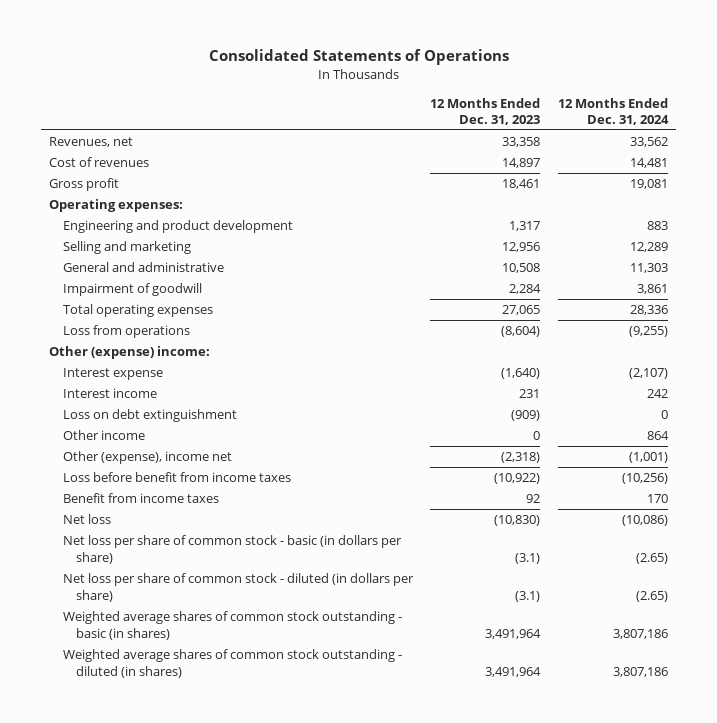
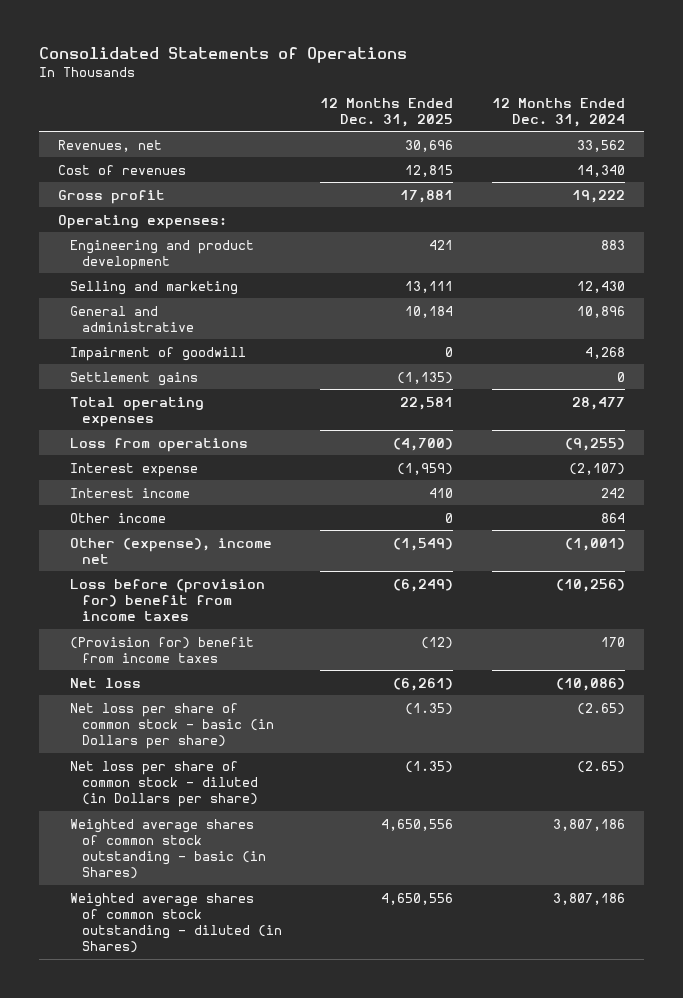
- | 12 Months Ended Dec. 31, 2023 | 12 Months Ended Dec. 31, 2024
+ | 12 Months Ended Dec. 31, 2025 | 12 Months Ended Dec. 31, 2024
- Cost of revenues | 14,897 | 14,481
- Gross profit | 18,461 | 19,081
+ Cost of revenues | 12,815 | 14,340
+ Gross profit | 17,881 | 19,222
- Selling and marketing | 12,956 | 12,289
- General and administrative | 10,508 | 11,303
- Impairment of goodwill | 2,284 | 3,861
- Total operating expenses | 27,065 | 28,336
+ Selling and marketing | 13,111 | 12,430
+ General and administrative | 10,184 | 10,896
+ Impairment of goodwill | 0 | 4,268
+ Settlement gains | (1,135) | 0
+ Total operating expenses | 22,581 | 28,477
- Other (expense) income:
- Loss on debt extinguishment | (909) | 0
- Loss before benefit from income taxes | (10,922) | (10,256)
- Benefit from income taxes | 92 | 170
+ Loss before (provision for) benefit from income taxes | (6,249) | (10,256)
+ (Provision for) benefit from income taxes | (12) | 170
- Net loss per share of common stock - basic (in dollars per share) | (3.1) | (2.65)
- Net loss per share of common stock - diluted (in dollars per share) | (3.1) | (2.65)
- Weighted average shares of common stock outstanding - basic (in shares) | 3,491,964 | 3,807,186
- Weighted average shares of common stock outstanding - diluted (in shares) | 3,491,964 | 3,807,186
+ Net loss per share of common stock - basic (in Dollars per share) | (1.35) | (2.65)
+ Net loss per share of common stock - diluted (in Dollars per share) | (1.35) | (2.65)
+ Weighted average shares of common stock outstanding - basic (in Shares) | 4,650,556 | 3,807,186
+ Weighted average shares of common stock outstanding - diluted (in Shares) | 4,650,556 | 3,807,186

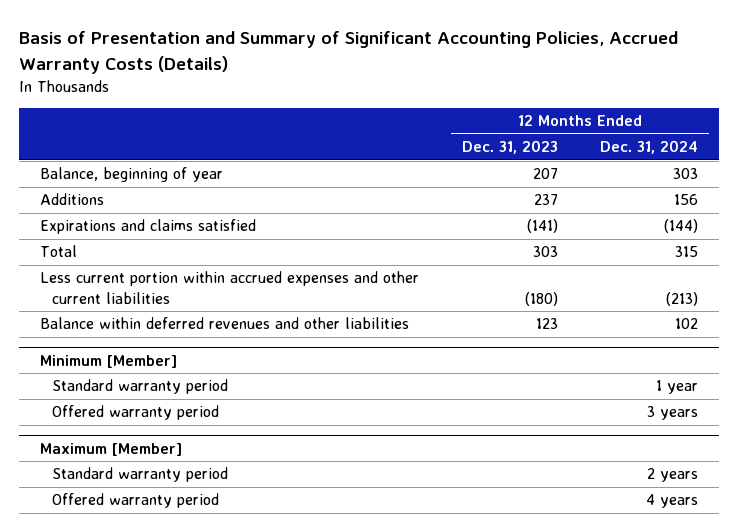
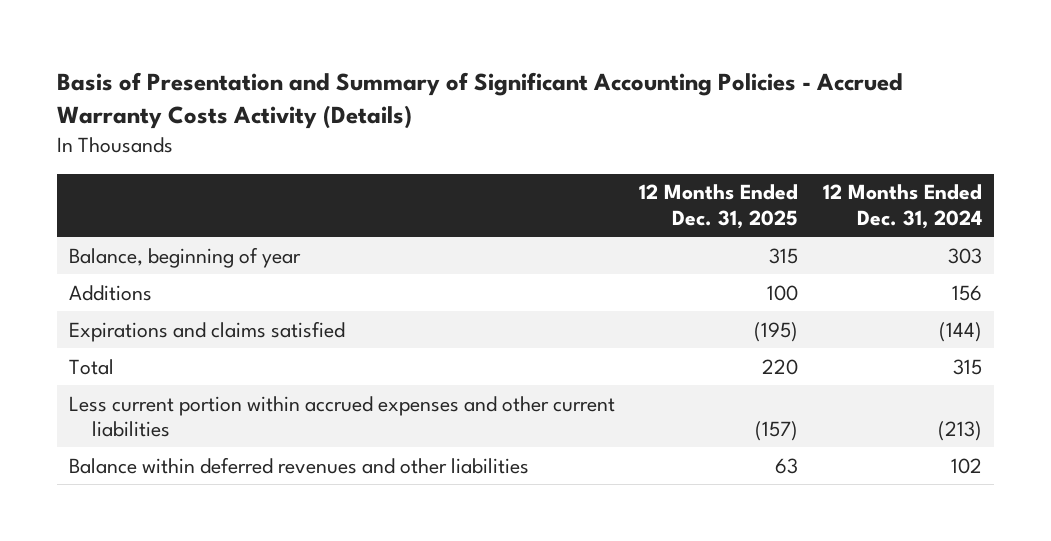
- Basis of Presentation and Summary of Significant Accounting Policies, Accrued Warranty Costs (Details)
+ Basis of Presentation and Summary of Significant Accounting Policies - Accrued Warranty Costs Activity (Details)
- | 12 Months Ended Dec. 31, 2023 | 12 Months Ended Dec. 31, 2024
+ | 12 Months Ended Dec. 31, 2025 | 12 Months Ended Dec. 31, 2024
- Minimum [Member]
- Standard warranty period | | 1 year
- Offered warranty period | | 3 years
- Maximum [Member]
- Standard warranty period | | 2 years
- Offered warranty period | | 4 years

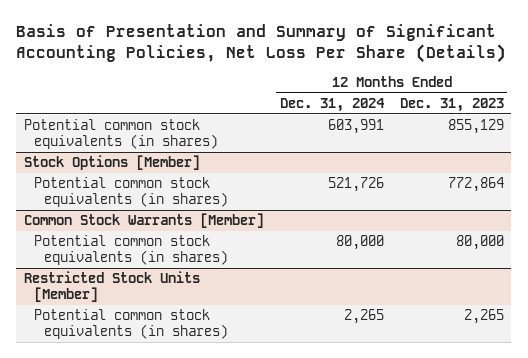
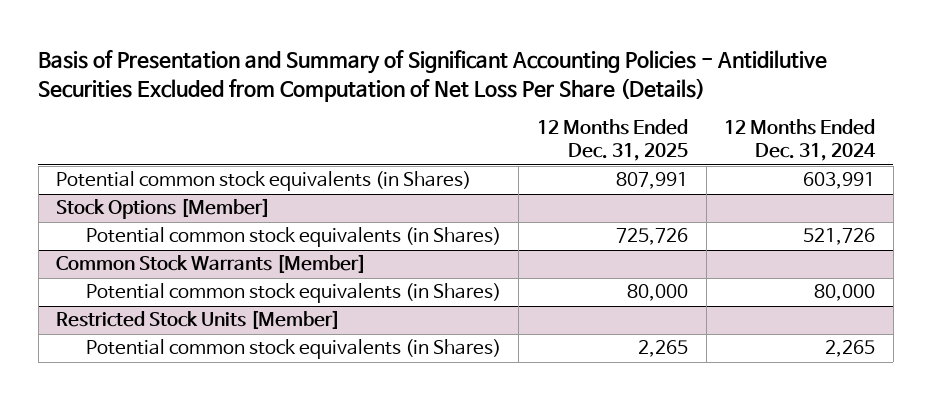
- Basis of Presentation and Summary of Significant Accounting Policies, Net Loss Per Share (Details)
+ Basis of Presentation and Summary of Significant Accounting Policies - Antidilutive Securities Excluded from Computation of Net Loss Per Share (Details)
- | 12 Months Ended Dec. 31, 2024 | 12 Months Ended Dec. 31, 2023
+ | 12 Months Ended Dec. 31, 2025 | 12 Months Ended Dec. 31, 2024
- Potential common stock equivalents (in shares) | 603,991 | 855,129
+ Potential common stock equivalents (in Shares) | 807,991 | 603,991
@ Stock Options [Member]
- Potential common stock equivalents (in shares) | 521,726 | 772,864
+ Potential common stock equivalents (in Shares) | 725,726 | 521,726
@ Common Stock Warrants [Member]
- Potential common stock equivalents (in shares) | 80,000 | 80,000
+ Potential common stock equivalents (in Shares) | 80,000 | 80,000
@ Restricted Stock Units [Member]
- Potential common stock equivalents (in shares) | 2,265 | 2,265
+ Potential common stock equivalents (in Shares) | 2,265 | 2,265

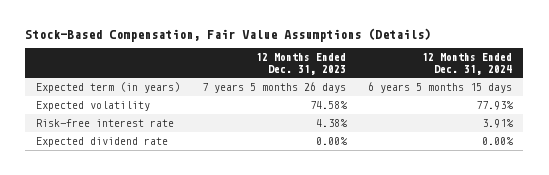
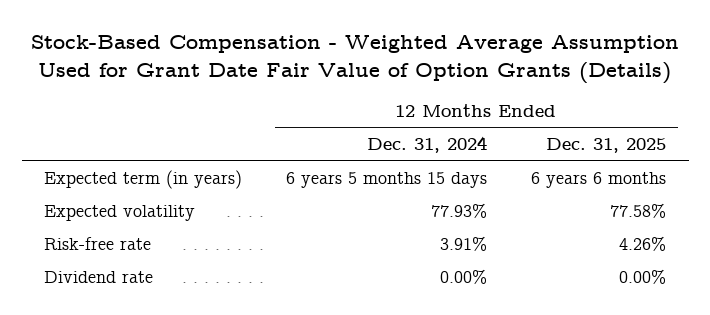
- Stock-Based Compensation, Fair Value Assumptions (Details)
+ Stock-Based Compensation - Weighted Average Assumption Used for Grant Date Fair Value of Option Grants (Details)
- | 12 Months Ended Dec. 31, 2023 | 12 Months Ended Dec. 31, 2024
+ | 12 Months Ended Dec. 31, 2024 | 12 Months Ended Dec. 31, 2025
- Risk-free interest rate | 4.38% | 3.91%
- Expected dividend rate | 0.00% | 0.00%
+ Risk-free rate | 3.91% | 4.26%
+ Dividend rate | 0.00% | 0.00%

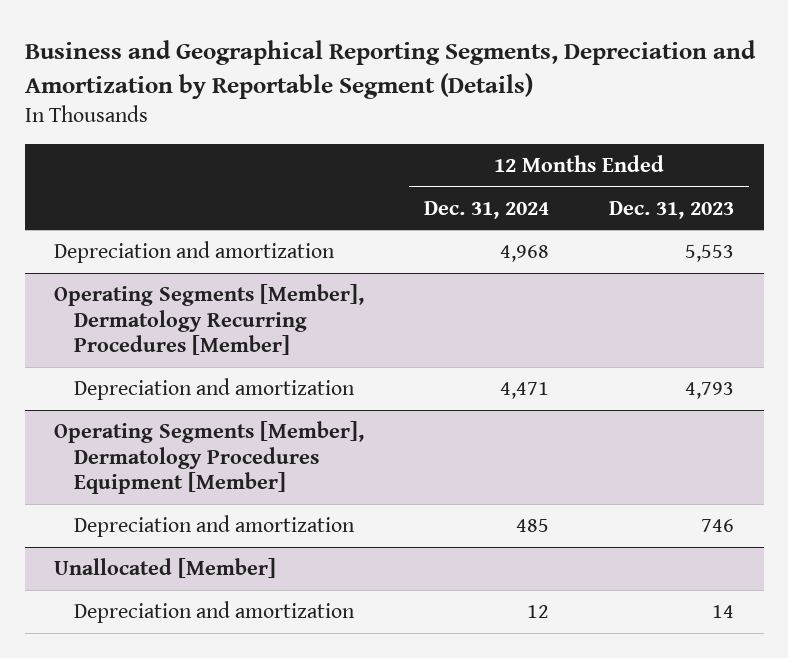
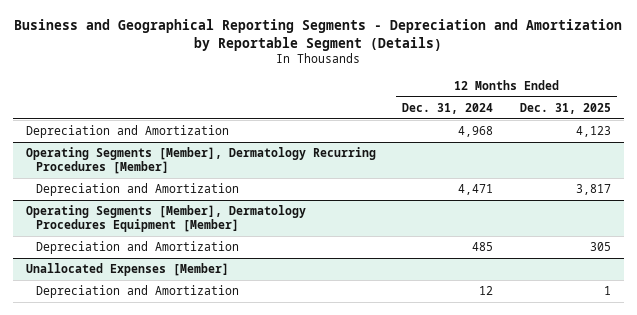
- Business and Geographical Reporting Segments, Depreciation and Amortization by Reportable Segment (Details)
+ Business and Geographical Reporting Segments - Depreciation and Amortization by Reportable Segment (Details)
- | 12 Months Ended Dec. 31, 2024 | 12 Months Ended Dec. 31, 2023
+ | 12 Months Ended Dec. 31, 2024 | 12 Months Ended Dec. 31, 2025
- Depreciation and amortization | 4,968 | 5,553
+ Depreciation and Amortization | 4,968 | 4,123
@ Operating Segments [Member], Dermatology Recurring Procedures [Member]
- Depreciation and amortization | 4,471 | 4,793
+ Depreciation and Amortization | 4,471 | 3,817
@ Operating Segments [Member], Dermatology Procedures Equipment [Member]
- Depreciation and amortization | 485 | 746
- Unallocated [Member]
- Depreciation and amortization | 12 | 14
@ Operating Segments [Member], Dermatology Procedures Equipment [Member]
+ Depreciation and Amortization | 485 | 305
+ Unallocated Expenses [Member]
+ Depreciation and Amortization | 12 | 1

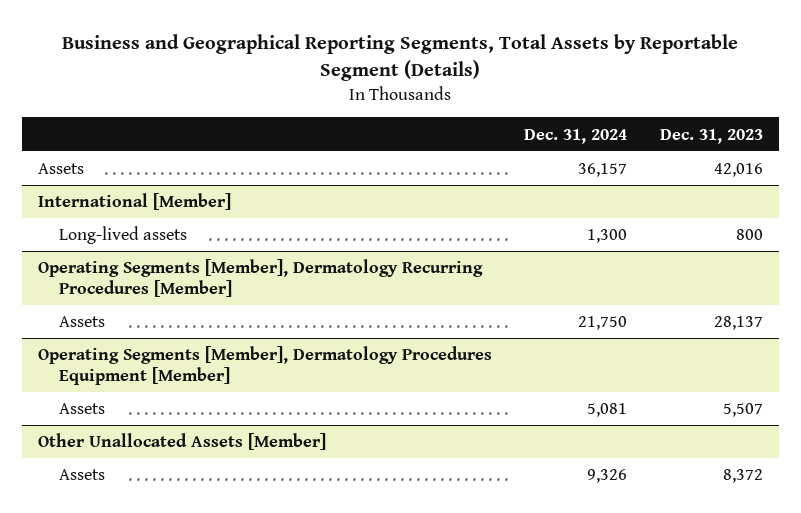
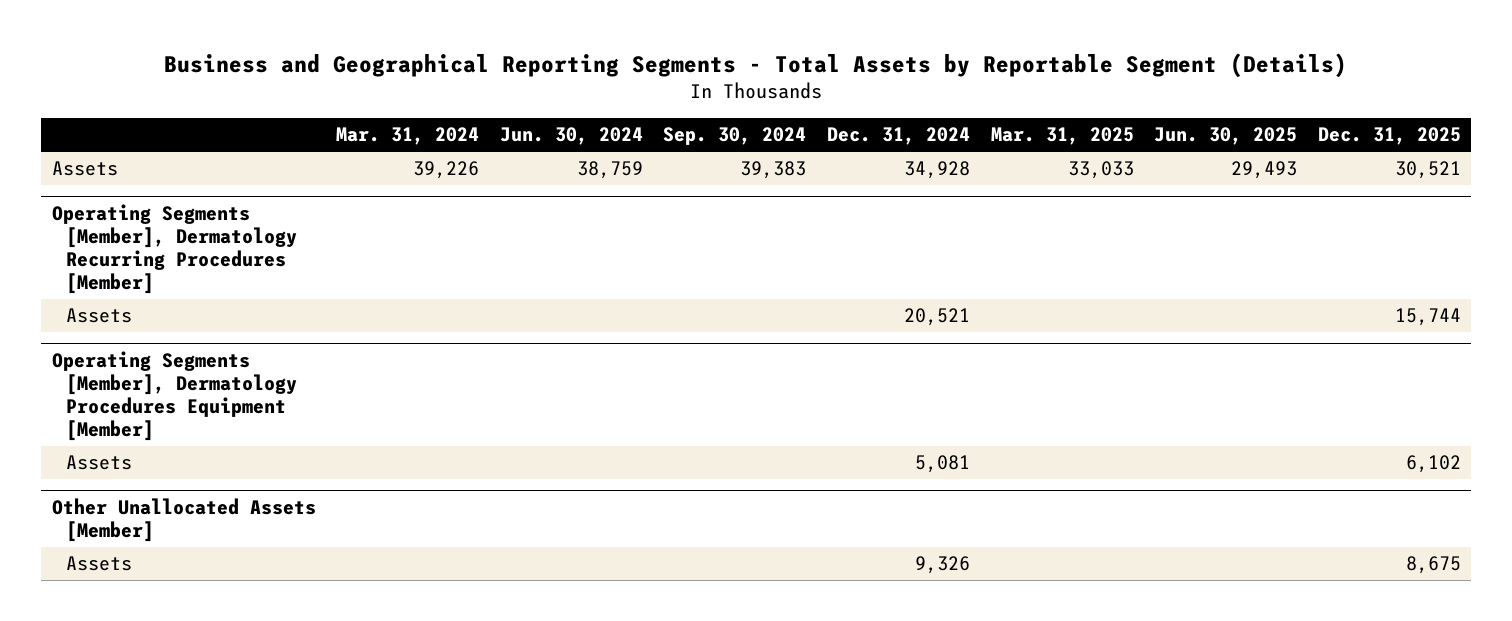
- Business and Geographical Reporting Segments, Total Assets by Reportable Segment (Details)
+ Business and Geographical Reporting Segments - Total Assets by Reportable Segment (Details)
- | Dec. 31, 2024 | Dec. 31, 2023
+ | Mar. 31, 2024 | Jun. 30, 2024 | Sep. 30, 2024 | Dec. 31, 2024 | Mar. 31, 2025 | Jun. 30, 2025 | Dec. 31, 2025
- Assets | 36,157 | 42,016
- International [Member]
- Long-lived assets | 1,300 | 800
+ Assets | 39,226 | 38,759 | 39,383 | 34,928 | 33,033 | 29,493 | 30,521
@ Operating Segments [Member], Dermatology Recurring Procedures [Member]
- Assets | 21,750 | 28,137
+ Assets | | | | 20,521 | | | 15,744

